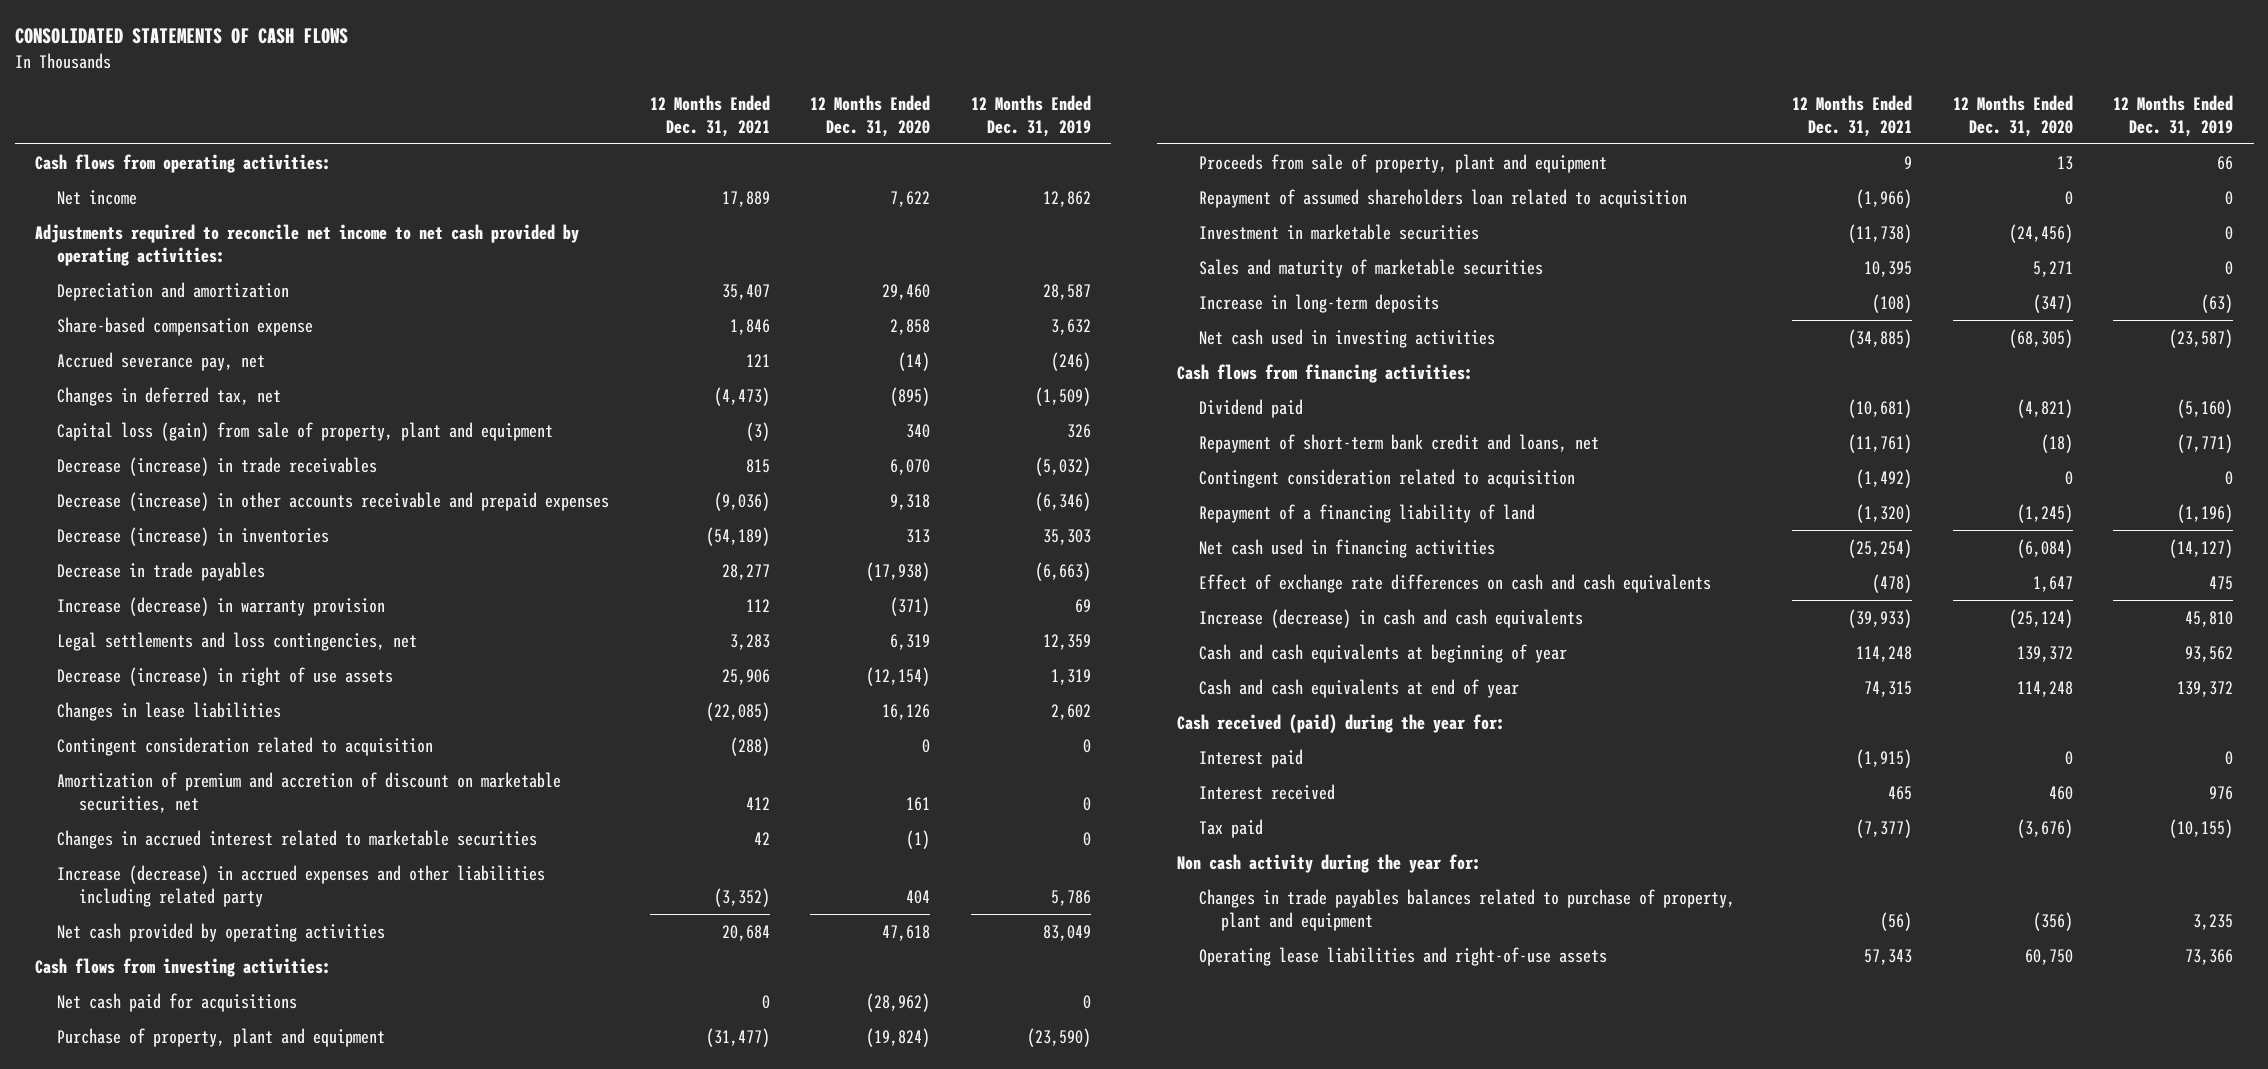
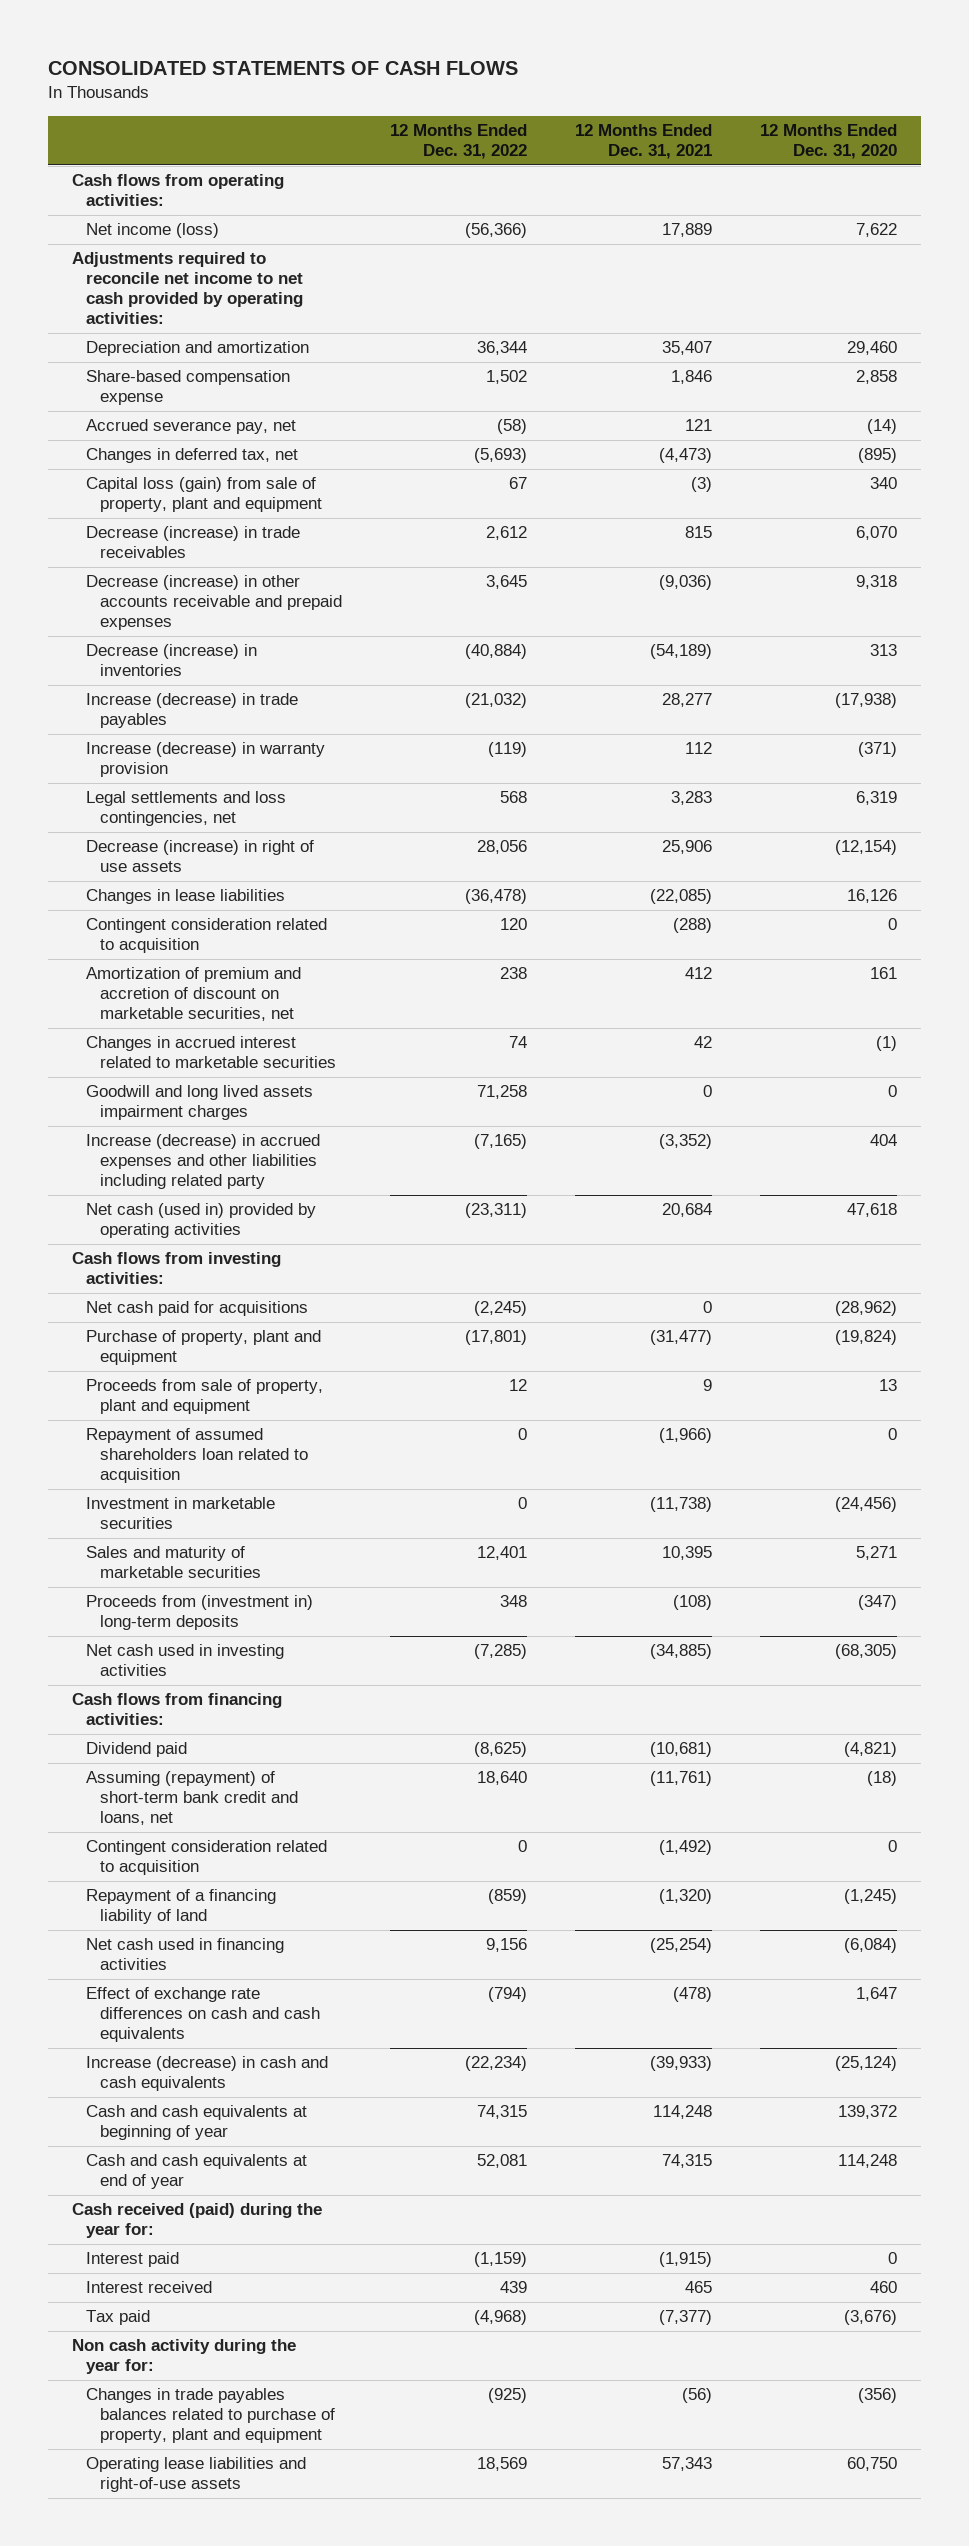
- | 12 Months Ended Dec. 31, 2021 | 12 Months Ended Dec. 31, 2020 | 12 Months Ended Dec. 31, 2019
+ | 12 Months Ended Dec. 31, 2022 | 12 Months Ended Dec. 31, 2021 | 12 Months Ended Dec. 31, 2020
- Net income | 17,889 | 7,622 | 12,862
+ Net income (loss) | (56,366) | 17,889 | 7,622
- Decrease in trade payables | 28,277 | (17,938) | (6,663)
+ Increase (decrease) in trade payables | (21,032) | 28,277 | (17,938)
+ Goodwill and long lived assets impairment charges | 71,258 | 0 | 0
- Net cash provided by operating activities | 20,684 | 47,618 | 83,049
+ Net cash (used in) provided by operating activities | (23,311) | 20,684 | 47,618
- Increase in long-term deposits | (108) | (347) | (63)
+ Proceeds from (investment in) long-term deposits | 348 | (108) | (347)
- Repayment of short-term bank credit and loans, net | (11,761) | (18) | (7,771)
+ Assuming (repayment) of short-term bank credit and loans, net | 18,640 | (11,761) | (18)

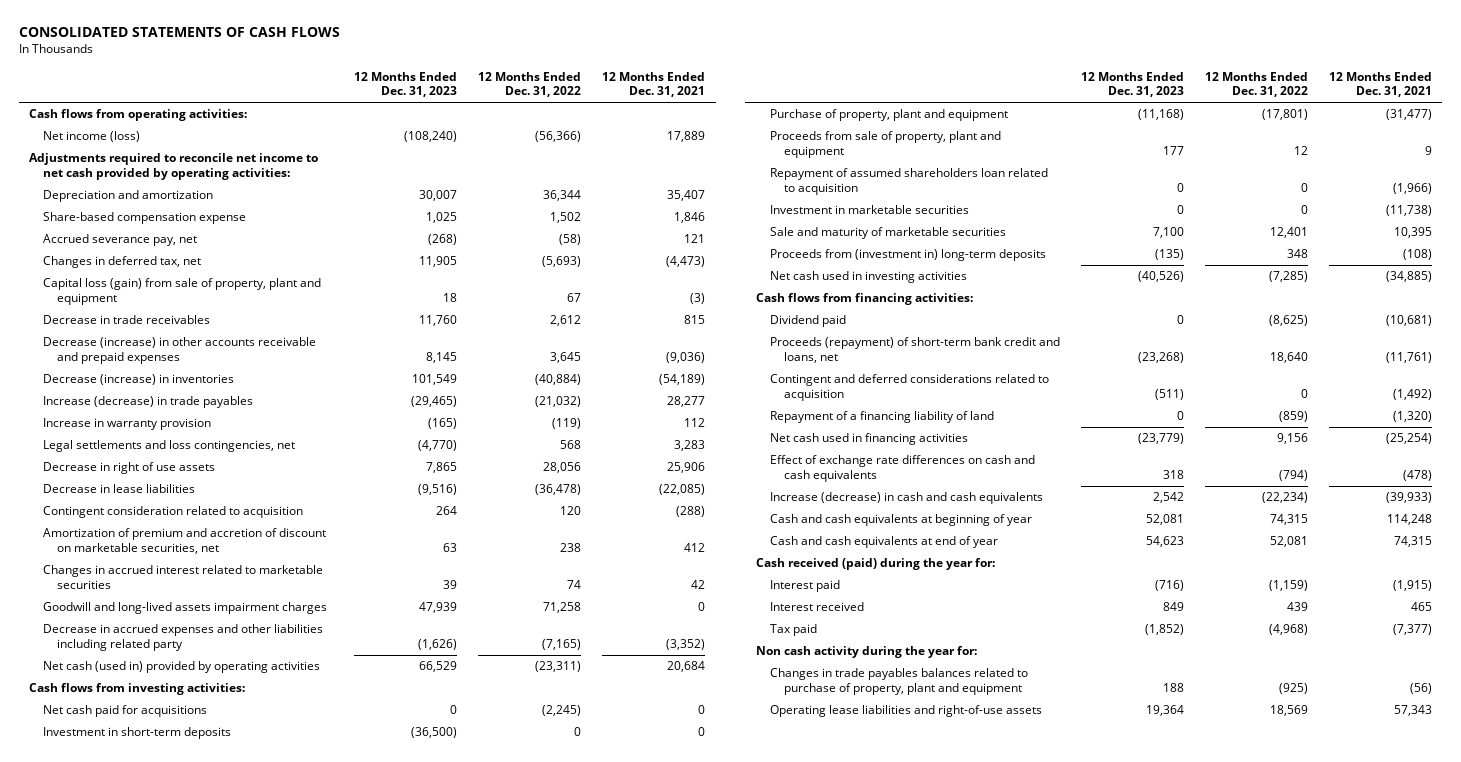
- | 12 Months Ended Dec. 31, 2022 | 12 Months Ended Dec. 31, 2021 | 12 Months Ended Dec. 31, 2020
+ | 12 Months Ended Dec. 31, 2023 | 12 Months Ended Dec. 31, 2022 | 12 Months Ended Dec. 31, 2021
- Decrease (increase) in trade receivables | 2,612 | 815 | 6,070
+ Decrease in trade receivables | 11,760 | 2,612 | 815
- Increase (decrease) in warranty provision | (119) | 112 | (371)
+ Increase in warranty provision | (165) | (119) | 112
- Decrease (increase) in right of use assets | 28,056 | 25,906 | (12,154)
- Changes in lease liabilities | (36,478) | (22,085) | 16,126
+ Decrease in right of use assets | 7,865 | 28,056 | 25,906
+ Decrease in lease liabilities | (9,516) | (36,478) | (22,085)
- Goodwill and long lived assets impairment charges | 71,258 | 0 | 0
- Increase (decrease) in accrued expenses and other liabilities including related party | (7,165) | (3,352) | 404
+ Goodwill and long-lived assets impairment charges | 47,939 | 71,258 | 0
+ Decrease in accrued expenses and other liabilities including related party | (1,626) | (7,165) | (3,352)
+ Investment in short-term deposits | (36,500) | 0 | 0
- Sales and maturity of marketable securities | 12,401 | 10,395 | 5,271
+ Sale and maturity of marketable securities | 7,100 | 12,401 | 10,395
- Assuming (repayment) of short-term bank credit and loans, net | 18,640 | (11,761) | (18)
- Contingent consideration related to acquisition | 0 | (1,492) | 0
+ Proceeds (repayment) of short-term bank credit and loans, net | (23,268) | 18,640 | (11,761)
+ Contingent and deferred considerations related to acquisition | (511) | 0 | (1,492)

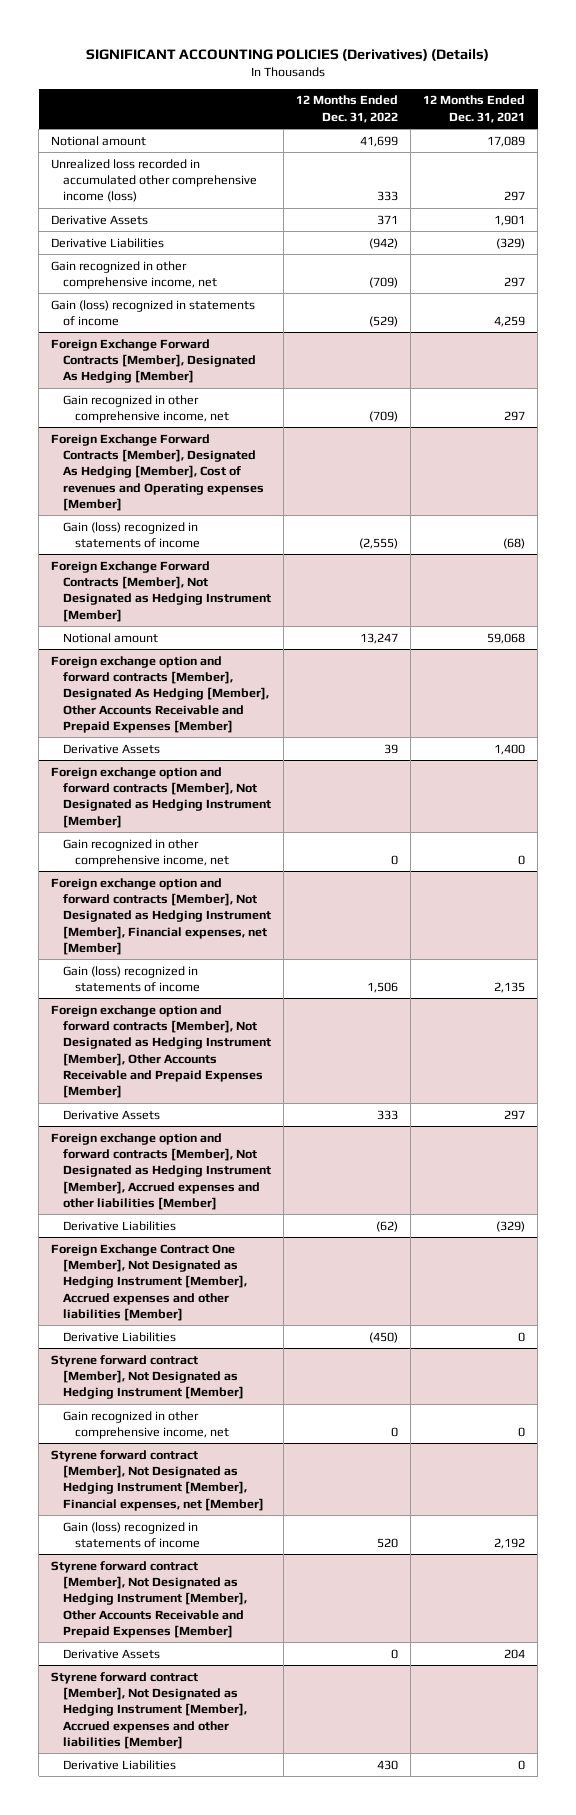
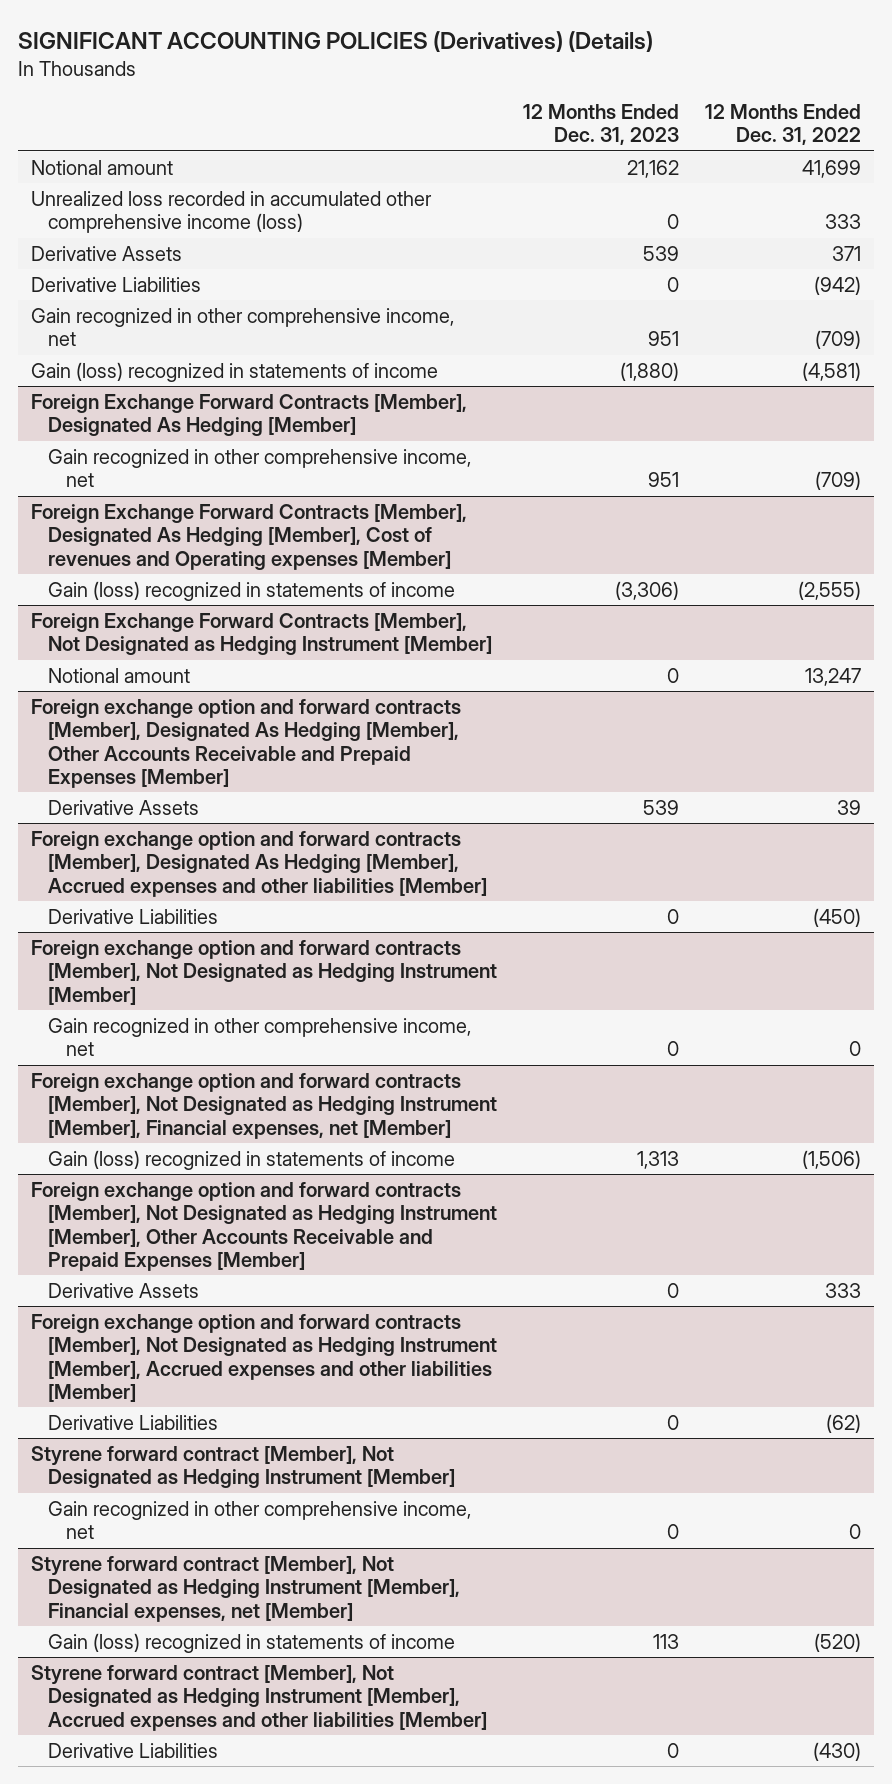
- | 12 Months Ended Dec. 31, 2022 | 12 Months Ended Dec. 31, 2021
+ | 12 Months Ended Dec. 31, 2023 | 12 Months Ended Dec. 31, 2022
- Gain (loss) recognized in statements of income | (529) | 4,259
+ Gain (loss) recognized in statements of income | (1,880) | (4,581)
+ Foreign exchange option and forward contracts [Member], Designated As Hedging [Member], Accrued expenses and other liabilities [Member]
+ Derivative Liabilities | 0 | (450)
@ Foreign exchange option and forward contracts [Member], Not Designated as Hedging Instrument [Member], Financial expenses, net [Member]
- Gain (loss) recognized in statements of income | 1,506 | 2,135
+ Gain (loss) recognized in statements of income | 1,313 | (1,506)
- Foreign Exchange Contract One [Member], Not Designated as Hedging Instrument [Member], Accrued expenses and other liabilities [Member]
- Derivative Liabilities | (450) | 0
@ Styrene forward contract [Member], Not Designated as Hedging Instrument [Member], Financial expenses, net [Member]
- Gain (loss) recognized in statements of income | 520 | 2,192
- Styrene forward contract [Member], Not Designated as Hedging Instrument [Member], Other Accounts Receivable and Prepaid Expenses [Member]
- Derivative Assets | 0 | 204
@ Styrene forward contract [Member], Not Designated as Hedging Instrument [Member], Financial expenses, net [Member]
+ Gain (loss) recognized in statements of income | 113 | (520)
@ Styrene forward contract [Member], Not Designated as Hedging Instrument [Member], Accrued expenses and other liabilities [Member]
- Derivative Liabilities | 430 | 0
+ Derivative Liabilities | 0 | (430)

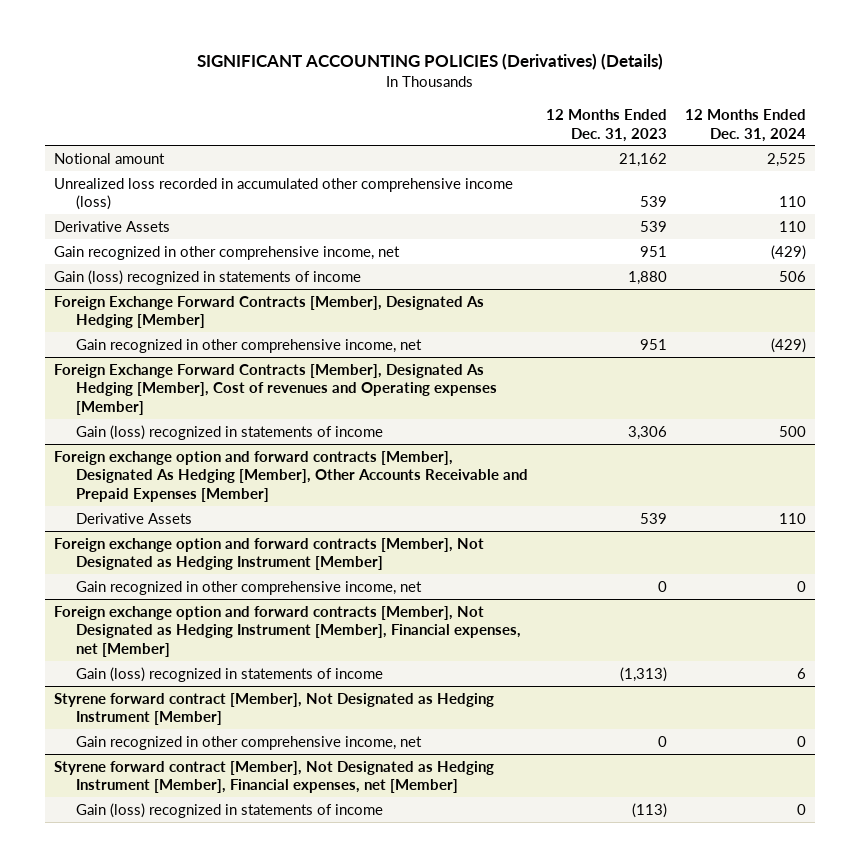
- | 12 Months Ended Dec. 31, 2023 | 12 Months Ended Dec. 31, 2022
+ | 12 Months Ended Dec. 31, 2023 | 12 Months Ended Dec. 31, 2024
- Unrealized loss recorded in accumulated other comprehensive income (loss) | 0 | 333
+ Unrealized loss recorded in accumulated other comprehensive income (loss) | 539 | 110
- Derivative Liabilities | 0 | (942)
- Gain (loss) recognized in statements of income | (1,880) | (4,581)
+ Gain (loss) recognized in statements of income | 1,880 | 506
@ Foreign Exchange Forward Contracts [Member], Designated As Hedging [Member], Cost of revenues and Operating expenses [Member]
- Gain (loss) recognized in statements of income | (3,306) | (2,555)
- Foreign Exchange Forward Contracts [Member], Not Designated as Hedging Instrument [Member]
- Notional amount | 0 | 13,247
@ Foreign Exchange Forward Contracts [Member], Designated As Hedging [Member], Cost of revenues and Operating expenses [Member]
+ Gain (loss) recognized in statements of income | 3,306 | 500
- Foreign exchange option and forward contracts [Member], Designated As Hedging [Member], Accrued expenses and other liabilities [Member]
- Derivative Liabilities | 0 | (450)
@ Foreign exchange option and forward contracts [Member], Not Designated as Hedging Instrument [Member], Financial expenses, net [Member]
- Gain (loss) recognized in statements of income | 1,313 | (1,506)
- Foreign exchange option and forward contracts [Member], Not Designated as Hedging Instrument [Member], Other Accounts Receivable and Prepaid Expenses [Member]
- Derivative Assets | 0 | 333
- Foreign exchange option and forward contracts [Member], Not Designated as Hedging Instrument [Member], Accrued expenses and other liabilities [Member]
- Derivative Liabilities | 0 | (62)
@ Foreign exchange option and forward contracts [Member], Not Designated as Hedging Instrument [Member], Financial expenses, net [Member]
+ Gain (loss) recognized in statements of income | (1,313) | 6
@ Styrene forward contract [Member], Not Designated as Hedging Instrument [Member], Financial expenses, net [Member]
- Gain (loss) recognized in statements of income | 113 | (520)
- Styrene forward contract [Member], Not Designated as Hedging Instrument [Member], Accrued expenses and other liabilities [Member]
- Derivative Liabilities | 0 | (430)
@ Styrene forward contract [Member], Not Designated as Hedging Instrument [Member], Financial expenses, net [Member]
+ Gain (loss) recognized in statements of income | (113) | 0

